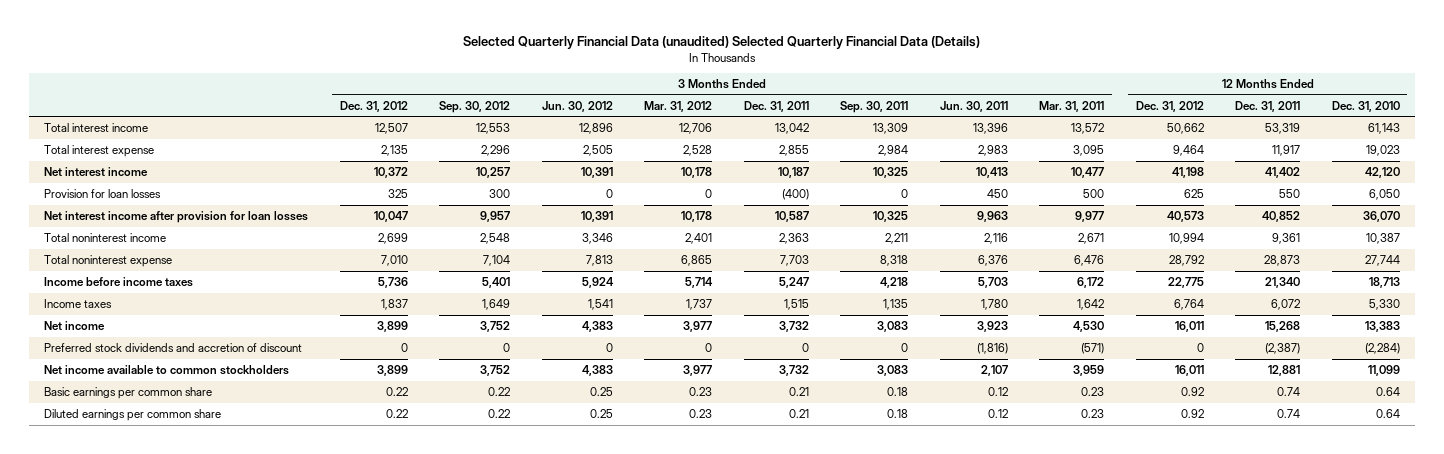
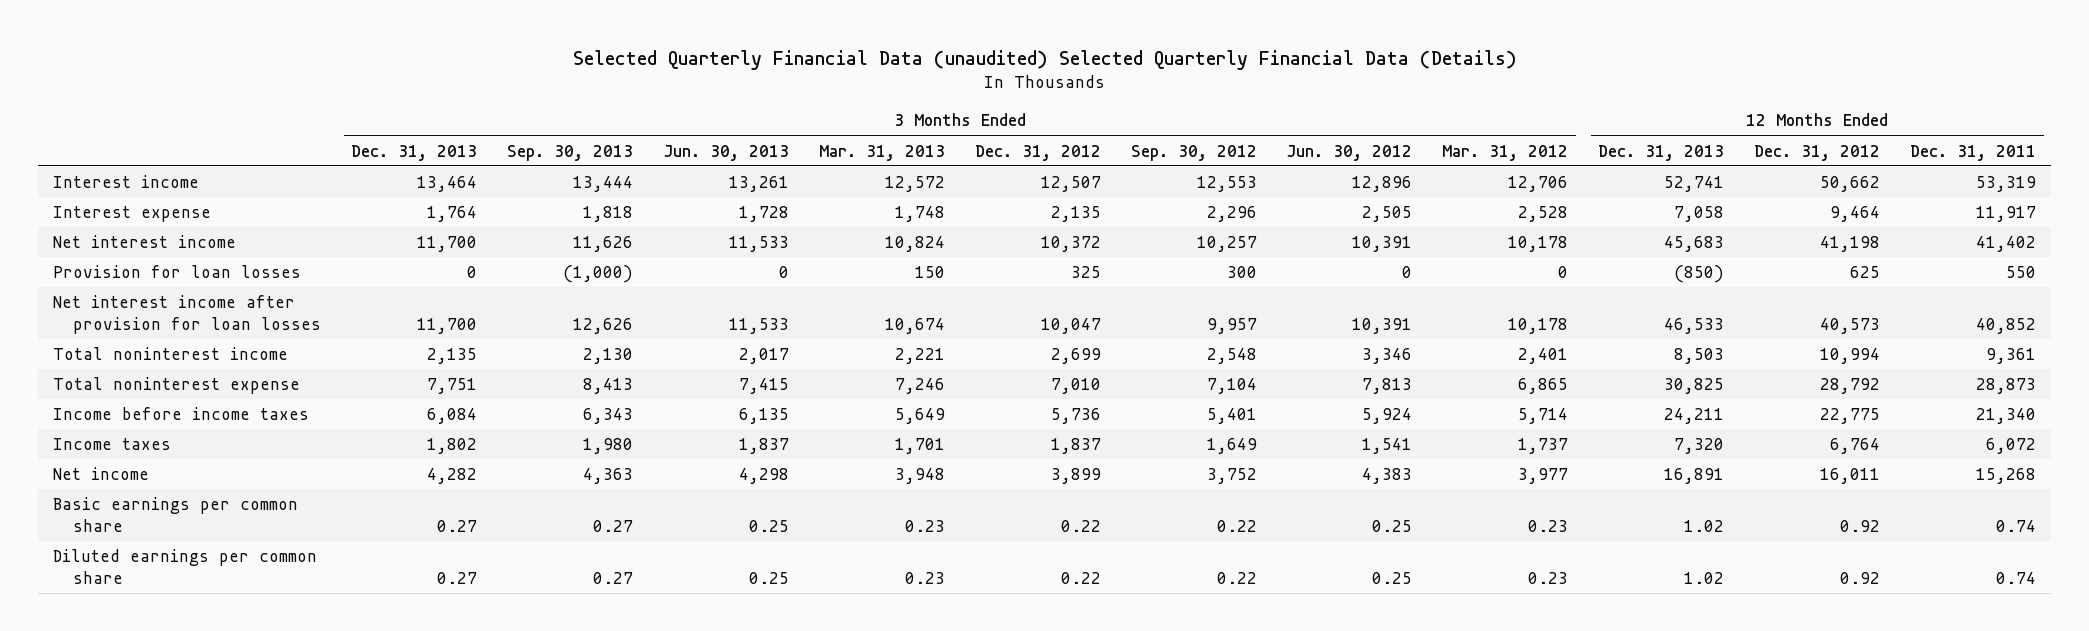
- | 3 Months Ended Dec. 31, 2012 | 3 Months Ended Sep. 30, 2012 | 3 Months Ended Jun. 30, 2012 | 3 Months Ended Mar. 31, 2012 | 3 Months Ended Dec. 31, 2011 | 3 Months Ended Sep. 30, 2011 | 3 Months Ended Jun. 30, 2011 | 3 Months Ended Mar. 31, 2011 | 12 Months Ended Dec. 31, 2012 | 12 Months Ended Dec. 31, 2011 | 12 Months Ended Dec. 31, 2010
+ | 3 Months Ended Dec. 31, 2013 | 3 Months Ended Sep. 30, 2013 | 3 Months Ended Jun. 30, 2013 | 3 Months Ended Mar. 31, 2013 | 3 Months Ended Dec. 31, 2012 | 3 Months Ended Sep. 30, 2012 | 3 Months Ended Jun. 30, 2012 | 3 Months Ended Mar. 31, 2012 | 12 Months Ended Dec. 31, 2013 | 12 Months Ended Dec. 31, 2012 | 12 Months Ended Dec. 31, 2011
- Total interest income | 12,507 | 12,553 | 12,896 | 12,706 | 13,042 | 13,309 | 13,396 | 13,572 | 50,662 | 53,319 | 61,143
- Total interest expense | 2,135 | 2,296 | 2,505 | 2,528 | 2,855 | 2,984 | 2,983 | 3,095 | 9,464 | 11,917 | 19,023
+ Interest income | 13,464 | 13,444 | 13,261 | 12,572 | 12,507 | 12,553 | 12,896 | 12,706 | 52,741 | 50,662 | 53,319
+ Interest expense | 1,764 | 1,818 | 1,728 | 1,748 | 2,135 | 2,296 | 2,505 | 2,528 | 7,058 | 9,464 | 11,917
- Preferred stock dividends and accretion of discount | 0 | 0 | 0 | 0 | 0 | 0 | (1,816) | (571) | 0 | (2,387) | (2,284)
- Net income available to common stockholders | 3,899 | 3,752 | 4,383 | 3,977 | 3,732 | 3,083 | 2,107 | 3,959 | 16,011 | 12,881 | 11,099

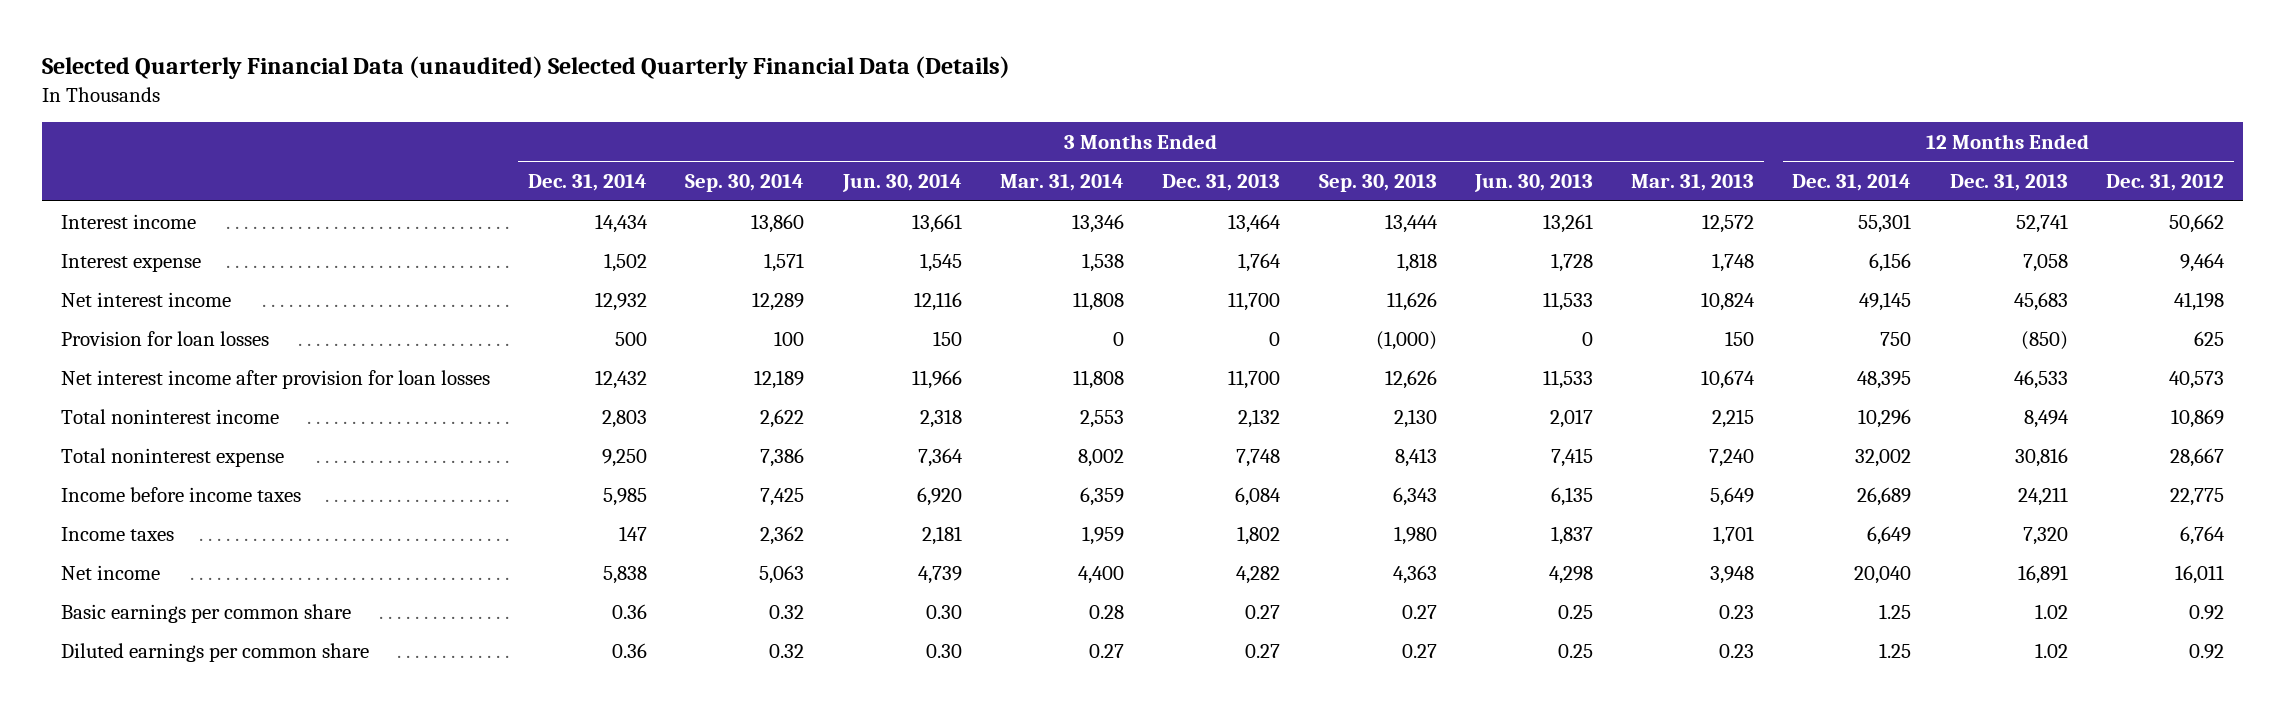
- | 3 Months Ended Dec. 31, 2013 | 3 Months Ended Sep. 30, 2013 | 3 Months Ended Jun. 30, 2013 | 3 Months Ended Mar. 31, 2013 | 3 Months Ended Dec. 31, 2012 | 3 Months Ended Sep. 30, 2012 | 3 Months Ended Jun. 30, 2012 | 3 Months Ended Mar. 31, 2012 | 12 Months Ended Dec. 31, 2013 | 12 Months Ended Dec. 31, 2012 | 12 Months Ended Dec. 31, 2011
+ | 3 Months Ended Dec. 31, 2014 | 3 Months Ended Sep. 30, 2014 | 3 Months Ended Jun. 30, 2014 | 3 Months Ended Mar. 31, 2014 | 3 Months Ended Dec. 31, 2013 | 3 Months Ended Sep. 30, 2013 | 3 Months Ended Jun. 30, 2013 | 3 Months Ended Mar. 31, 2013 | 12 Months Ended Dec. 31, 2014 | 12 Months Ended Dec. 31, 2013 | 12 Months Ended Dec. 31, 2012
- Total noninterest income | 2,135 | 2,130 | 2,017 | 2,221 | 2,699 | 2,548 | 3,346 | 2,401 | 8,503 | 10,994 | 9,361
- Total noninterest expense | 7,751 | 8,413 | 7,415 | 7,246 | 7,010 | 7,104 | 7,813 | 6,865 | 30,825 | 28,792 | 28,873
+ Total noninterest income | 2,803 | 2,622 | 2,318 | 2,553 | 2,132 | 2,130 | 2,017 | 2,215 | 10,296 | 8,494 | 10,869
+ Total noninterest expense | 9,250 | 7,386 | 7,364 | 8,002 | 7,748 | 8,413 | 7,415 | 7,240 | 32,002 | 30,816 | 28,667

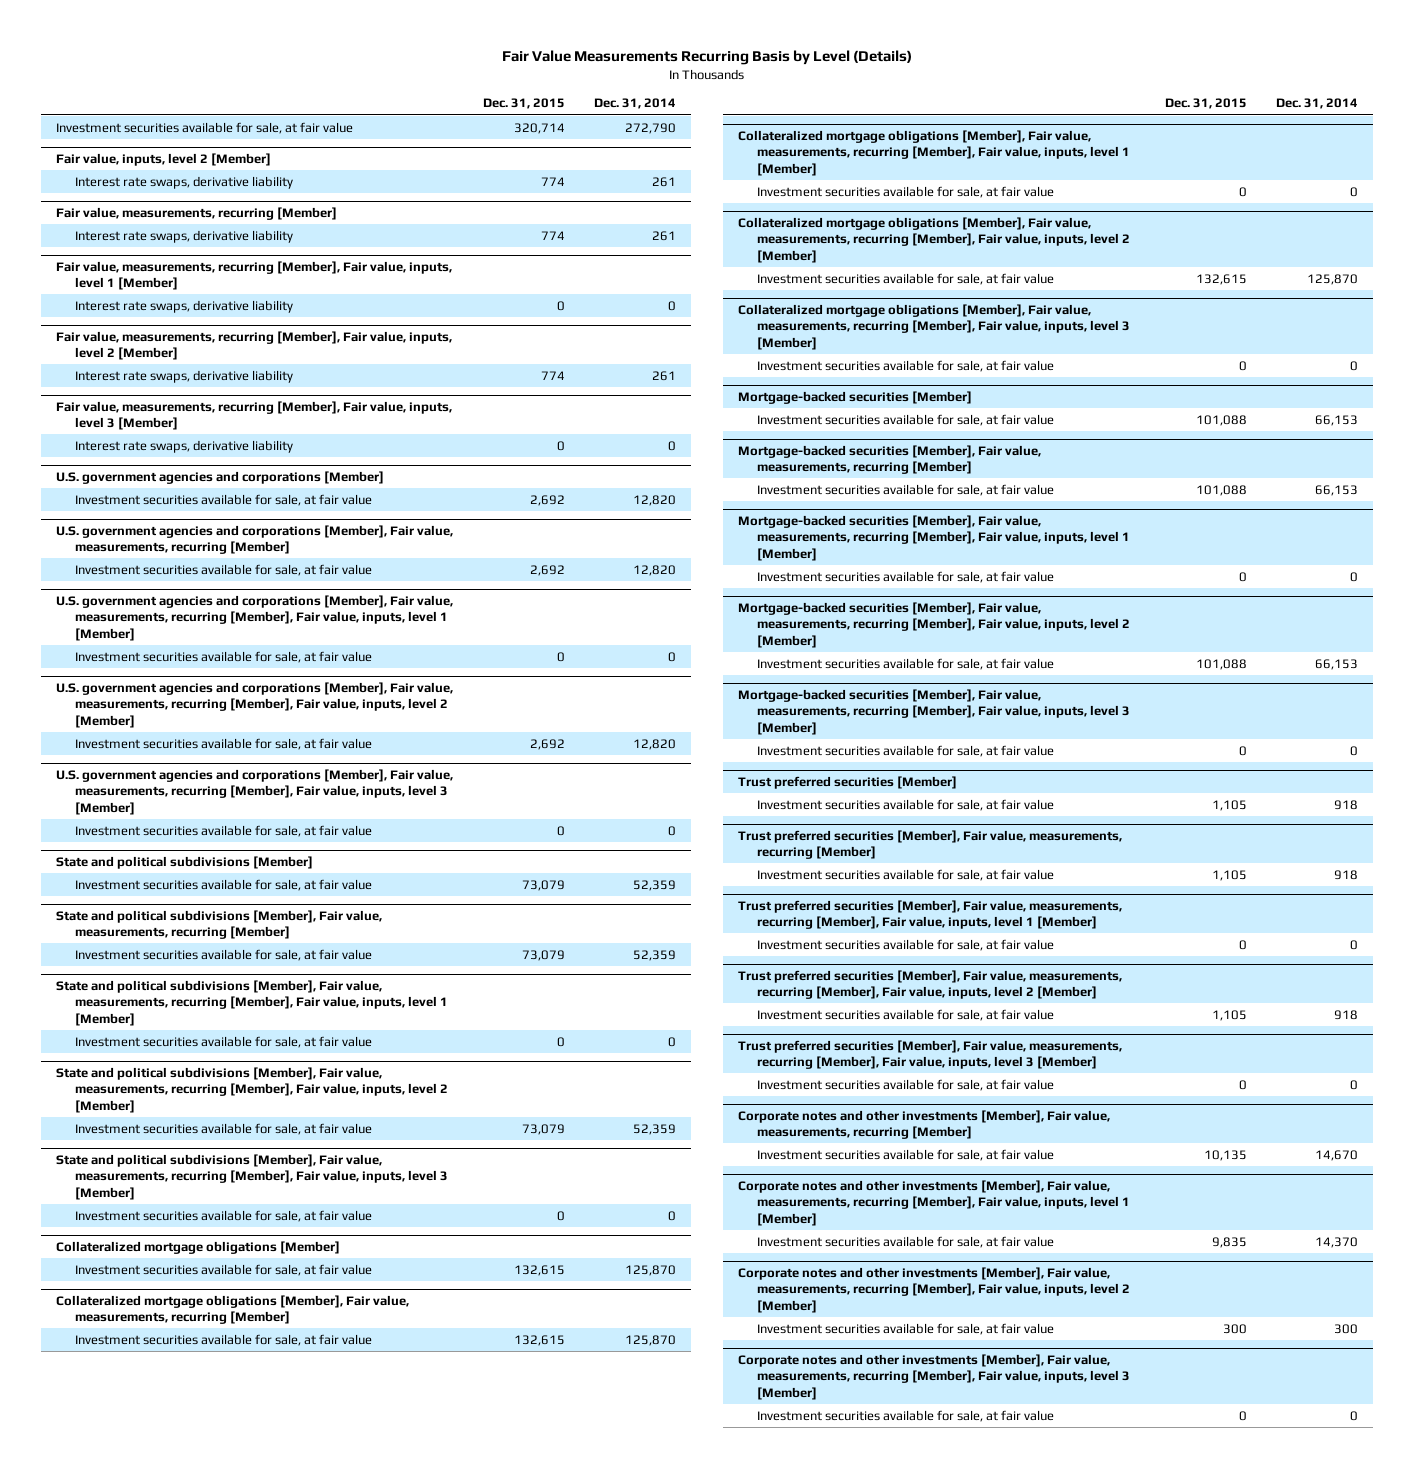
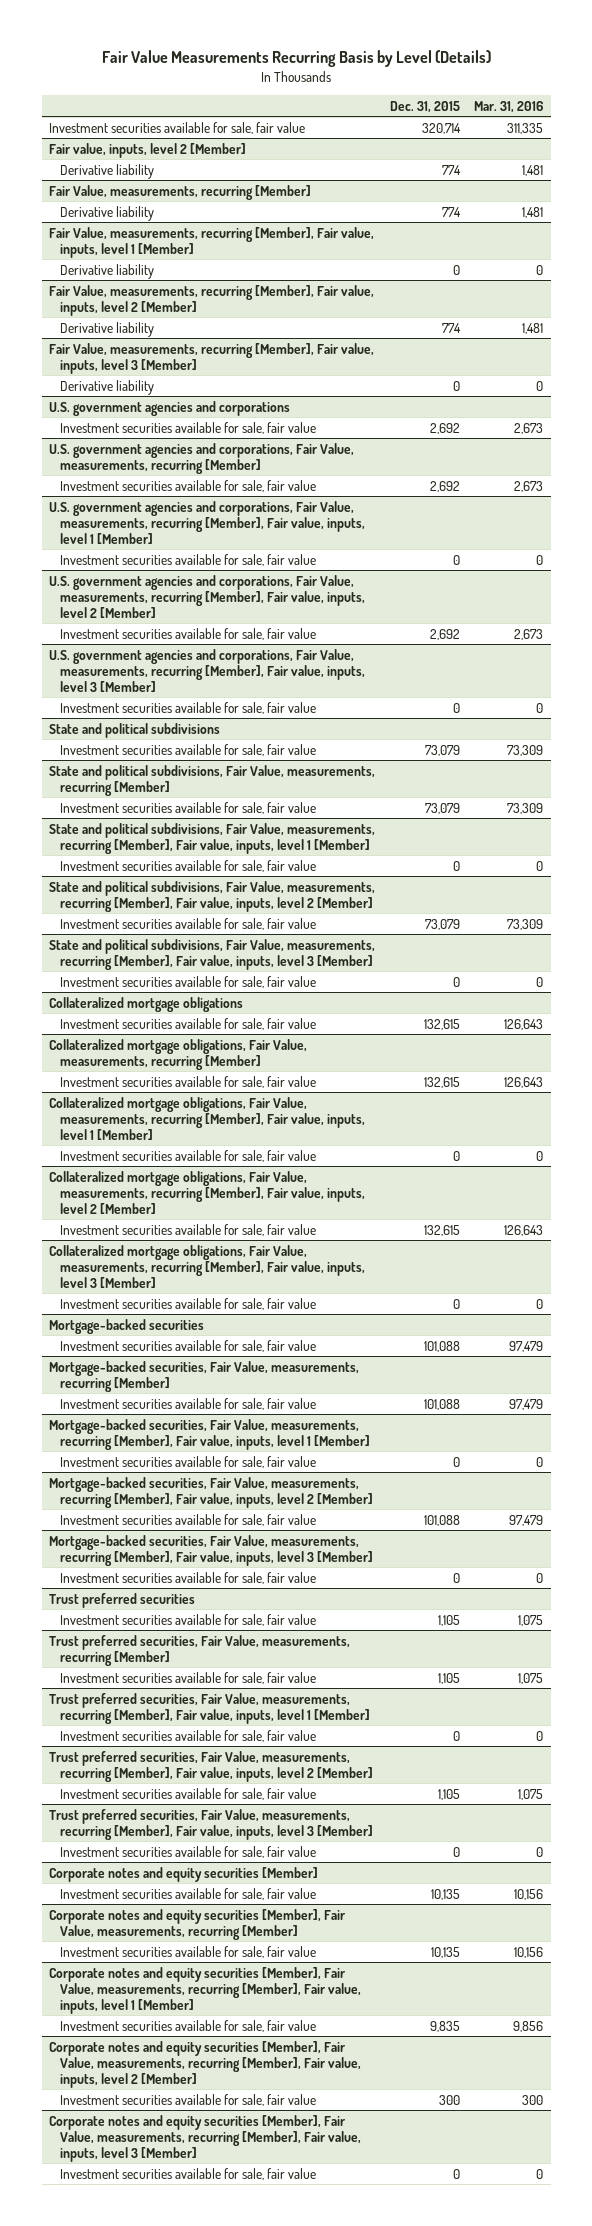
- | Dec. 31, 2015 | Dec. 31, 2014
+ | Dec. 31, 2015 | Mar. 31, 2016
- Investment securities available for sale, at fair value | 320,714 | 272,790
+ Investment securities available for sale, fair value | 320,714 | 311,335
@ Fair value, inputs, level 2 [Member]
- Interest rate swaps, derivative liability | 774 | 261
- Fair value, measurements, recurring [Member]
- Interest rate swaps, derivative liability | 774 | 261
- Fair value, measurements, recurring [Member], Fair value, inputs, level 1 [Member]
- Interest rate swaps, derivative liability | 0 | 0
- Fair value, measurements, recurring [Member], Fair value, inputs, level 2 [Member]
- Interest rate swaps, derivative liability | 774 | 261
- Fair value, measurements, recurring [Member], Fair value, inputs, level 3 [Member]
- Interest rate swaps, derivative liability | 0 | 0
- U.S. government agencies and corporations [Member]
- Investment securities available for sale, at fair value | 2,692 | 12,820
- U.S. government agencies and corporations [Member], Fair value, measurements, recurring [Member]
- Investment securities available for sale, at fair value | 2,692 | 12,820
- U.S. government agencies and corporations [Member], Fair value, measurements, recurring [Member], Fair value, inputs, level 1 [Member]
- Investment securities available for sale, at fair value | 0 | 0
- U.S. government agencies and corporations [Member], Fair value, measurements, recurring [Member], Fair value, inputs, level 2 [Member]
- Investment securities available for sale, at fair value | 2,692 | 12,820
- U.S. government agencies and corporations [Member], Fair value, measurements, recurring [Member], Fair value, inputs, level 3 [Member]
- Investment securities available for sale, at fair value | 0 | 0
- State and political subdivisions [Member]
- Investment securities available for sale, at fair value | 73,079 | 52,359
- State and political subdivisions [Member], Fair value, measurements, recurring [Member]
- Investment securities available for sale, at fair value | 73,079 | 52,359
- State and political subdivisions [Member], Fair value, measurements, recurring [Member], Fair value, inputs, level 1 [Member]
- Investment securities available for sale, at fair value | 0 | 0
- State and political subdivisions [Member], Fair value, measurements, recurring [Member], Fair value, inputs, level 2 [Member]
- Investment securities available for sale, at fair value | 73,079 | 52,359
- State and political subdivisions [Member], Fair value, measurements, recurring [Member], Fair value, inputs, level 3 [Member]
- Investment securities available for sale, at fair value | 0 | 0
- Collateralized mortgage obligations [Member]
- Investment securities available for sale, at fair value | 132,615 | 125,870
- Collateralized mortgage obligations [Member], Fair value, measurements, recurring [Member]
- Investment securities available for sale, at fair value | 132,615 | 125,870
- Collateralized mortgage obligations [Member], Fair value, measurements, recurring [Member], Fair value, inputs, level 1 [Member]
- Investment securities available for sale, at fair value | 0 | 0
- Collateralized mortgage obligations [Member], Fair value, measurements, recurring [Member], Fair value, inputs, level 2 [Member]
- Investment securities available for sale, at fair value | 132,615 | 125,870
- Collateralized mortgage obligations [Member], Fair value, measurements, recurring [Member], Fair value, inputs, level 3 [Member]
- Investment securities available for sale, at fair value | 0 | 0
- Mortgage-backed securities [Member]
- Investment securities available for sale, at fair value | 101,088 | 66,153
- Mortgage-backed securities [Member], Fair value, measurements, recurring [Member]
- Investment securities available for sale, at fair value | 101,088 | 66,153
- Mortgage-backed securities [Member], Fair value, measurements, recurring [Member], Fair value, inputs, level 1 [Member]
- Investment securities available for sale, at fair value | 0 | 0
- Mortgage-backed securities [Member], Fair value, measurements, recurring [Member], Fair value, inputs, level 2 [Member]
- Investment securities available for sale, at fair value | 101,088 | 66,153
- Mortgage-backed securities [Member], Fair value, measurements, recurring [Member], Fair value, inputs, level 3 [Member]
- Investment securities available for sale, at fair value | 0 | 0
- Trust preferred securities [Member]
- Investment securities available for sale, at fair value | 1,105 | 918
- Trust preferred securities [Member], Fair value, measurements, recurring [Member]
- Investment securities available for sale, at fair value | 1,105 | 918
- Trust preferred securities [Member], Fair value, measurements, recurring [Member], Fair value, inputs, level 1 [Member]
- Investment securities available for sale, at fair value | 0 | 0
- Trust preferred securities [Member], Fair value, measurements, recurring [Member], Fair value, inputs, level 2 [Member]
- Investment securities available for sale, at fair value | 1,105 | 918
- Trust preferred securities [Member], Fair value, measurements, recurring [Member], Fair value, inputs, level 3 [Member]
- Investment securities available for sale, at fair value | 0 | 0
- Corporate notes and other investments [Member], Fair value, measurements, recurring [Member]
- Investment securities available for sale, at fair value | 10,135 | 14,670
- Corporate notes and other investments [Member], Fair value, measurements, recurring [Member], Fair value, inputs, level 1 [Member]
- Investment securities available for sale, at fair value | 9,835 | 14,370
- Corporate notes and other investments [Member], Fair value, measurements, recurring [Member], Fair value, inputs, level 2 [Member]
- Investment securities available for sale, at fair value | 300 | 300
- Corporate notes and other investments [Member], Fair value, measurements, recurring [Member], Fair value, inputs, level 3 [Member]
- Investment securities available for sale, at fair value | 0 | 0
@ Fair value, inputs, level 2 [Member]
+ Derivative liability | 774 | 1,481
+ Fair Value, measurements, recurring [Member]
+ Derivative liability | 774 | 1,481
+ Fair Value, measurements, recurring [Member], Fair value, inputs, level 1 [Member]
+ Derivative liability | 0 | 0
+ Fair Value, measurements, recurring [Member], Fair value, inputs, level 2 [Member]
+ Derivative liability | 774 | 1,481
+ Fair Value, measurements, recurring [Member], Fair value, inputs, level 3 [Member]
+ Derivative liability | 0 | 0
+ U.S. government agencies and corporations
+ Investment securities available for sale, fair value | 2,692 | 2,673
+ U.S. government agencies and corporations, Fair Value, measurements, recurring [Member]
+ Investment securities available for sale, fair value | 2,692 | 2,673
+ U.S. government agencies and corporations, Fair Value, measurements, recurring [Member], Fair value, inputs, level 1 [Member]
+ Investment securities available for sale, fair value | 0 | 0
+ U.S. government agencies and corporations, Fair Value, measurements, recurring [Member], Fair value, inputs, level 2 [Member]
+ Investment securities available for sale, fair value | 2,692 | 2,673
+ U.S. government agencies and corporations, Fair Value, measurements, recurring [Member], Fair value, inputs, level 3 [Member]
+ Investment securities available for sale, fair value | 0 | 0
+ State and political subdivisions
+ Investment securities available for sale, fair value | 73,079 | 73,309
+ State and political subdivisions, Fair Value, measurements, recurring [Member]
+ Investment securities available for sale, fair value | 73,079 | 73,309
+ State and political subdivisions, Fair Value, measurements, recurring [Member], Fair value, inputs, level 1 [Member]
+ Investment securities available for sale, fair value | 0 | 0
+ State and political subdivisions, Fair Value, measurements, recurring [Member], Fair value, inputs, level 2 [Member]
+ Investment securities available for sale, fair value | 73,079 | 73,309
+ State and political subdivisions, Fair Value, measurements, recurring [Member], Fair value, inputs, level 3 [Member]
+ Investment securities available for sale, fair value | 0 | 0
+ Collateralized mortgage obligations
+ Investment securities available for sale, fair value | 132,615 | 126,643
+ Collateralized mortgage obligations, Fair Value, measurements, recurring [Member]
+ Investment securities available for sale, fair value | 132,615 | 126,643
+ Collateralized mortgage obligations, Fair Value, measurements, recurring [Member], Fair value, inputs, level 1 [Member]
+ Investment securities available for sale, fair value | 0 | 0
+ Collateralized mortgage obligations, Fair Value, measurements, recurring [Member], Fair value, inputs, level 2 [Member]
+ Investment securities available for sale, fair value | 132,615 | 126,643
+ Collateralized mortgage obligations, Fair Value, measurements, recurring [Member], Fair value, inputs, level 3 [Member]
+ Investment securities available for sale, fair value | 0 | 0
+ Mortgage-backed securities
+ Investment securities available for sale, fair value | 101,088 | 97,479
+ Mortgage-backed securities, Fair Value, measurements, recurring [Member]
+ Investment securities available for sale, fair value | 101,088 | 97,479
+ Mortgage-backed securities, Fair Value, measurements, recurring [Member], Fair value, inputs, level 1 [Member]
+ Investment securities available for sale, fair value | 0 | 0
+ Mortgage-backed securities, Fair Value, measurements, recurring [Member], Fair value, inputs, level 2 [Member]
+ Investment securities available for sale, fair value | 101,088 | 97,479
+ Mortgage-backed securities, Fair Value, measurements, recurring [Member], Fair value, inputs, level 3 [Member]
+ Investment securities available for sale, fair value | 0 | 0
+ Trust preferred securities
+ Investment securities available for sale, fair value | 1,105 | 1,075
+ Trust preferred securities, Fair Value, measurements, recurring [Member]
+ Investment securities available for sale, fair value | 1,105 | 1,075
+ Trust preferred securities, Fair Value, measurements, recurring [Member], Fair value, inputs, level 1 [Member]
+ Investment securities available for sale, fair value | 0 | 0
+ Trust preferred securities, Fair Value, measurements, recurring [Member], Fair value, inputs, level 2 [Member]
+ Investment securities available for sale, fair value | 1,105 | 1,075
+ Trust preferred securities, Fair Value, measurements, recurring [Member], Fair value, inputs, level 3 [Member]
+ Investment securities available for sale, fair value | 0 | 0
+ Corporate notes and equity securities [Member]
+ Investment securities available for sale, fair value | 10,135 | 10,156
+ Corporate notes and equity securities [Member], Fair Value, measurements, recurring [Member]
+ Investment securities available for sale, fair value | 10,135 | 10,156
+ Corporate notes and equity securities [Member], Fair Value, measurements, recurring [Member], Fair value, inputs, level 1 [Member]
+ Investment securities available for sale, fair value | 9,835 | 9,856
+ Corporate notes and equity securities [Member], Fair Value, measurements, recurring [Member], Fair value, inputs, level 2 [Member]
+ Investment securities available for sale, fair value | 300 | 300
+ Corporate notes and equity securities [Member], Fair Value, measurements, recurring [Member], Fair value, inputs, level 3 [Member]
+ Investment securities available for sale, fair value | 0 | 0

